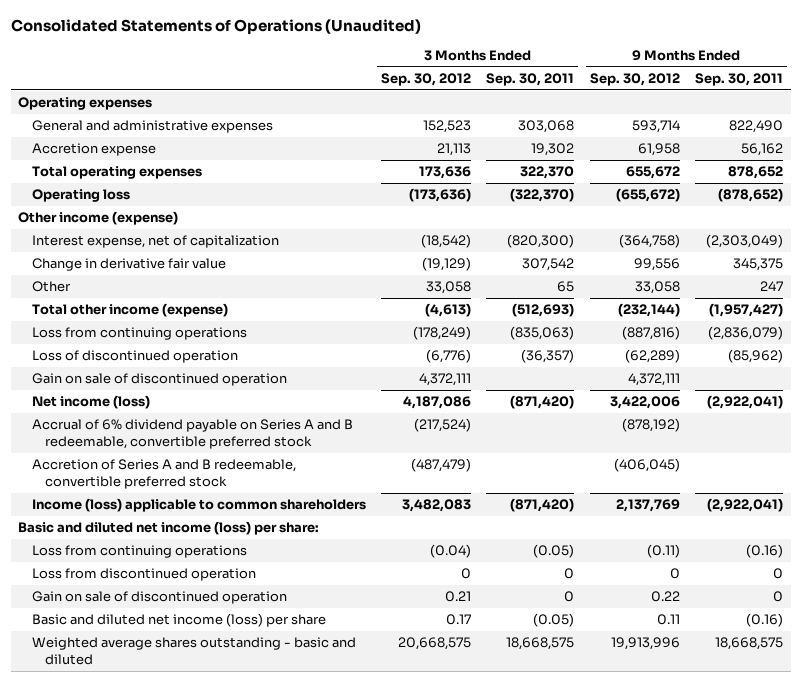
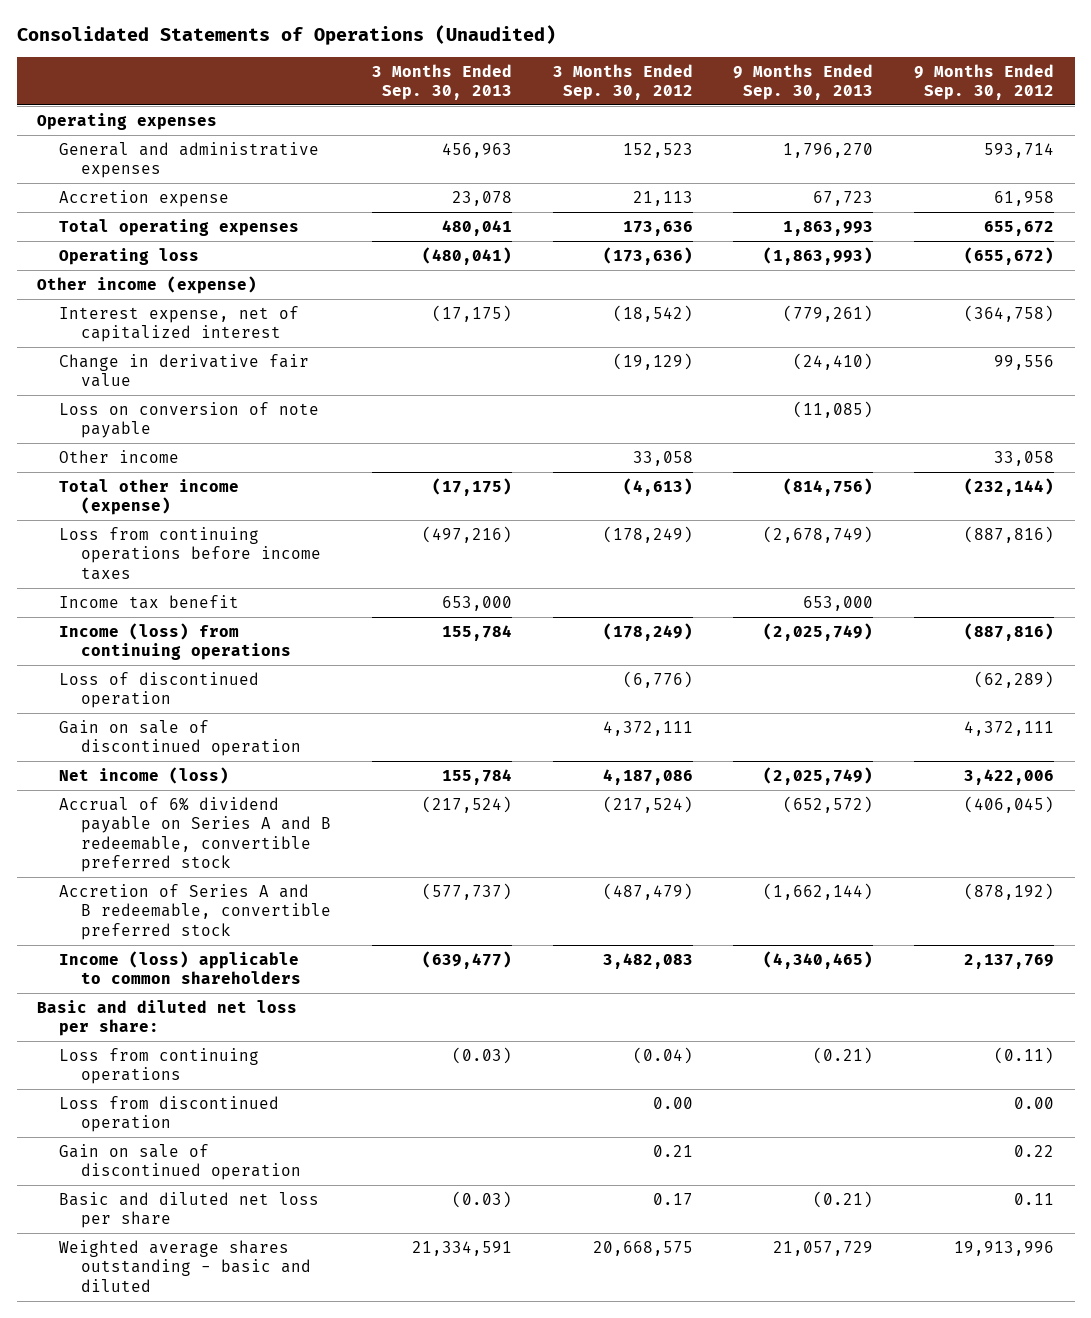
- | 3 Months Ended Sep. 30, 2012 | 3 Months Ended Sep. 30, 2011 | 9 Months Ended Sep. 30, 2012 | 9 Months Ended Sep. 30, 2011
+ | 3 Months Ended Sep. 30, 2013 | 3 Months Ended Sep. 30, 2012 | 9 Months Ended Sep. 30, 2013 | 9 Months Ended Sep. 30, 2012
- Interest expense, net of capitalization | (18,542) | (820,300) | (364,758) | (2,303,049)
+ Interest expense, net of capitalized interest | (17,175) | (18,542) | (779,261) | (364,758)
- Other | 33,058 | 65 | 33,058 | 247
+ Loss on conversion of note payable | | | (11,085) |
+ Other income | | 33,058 | | 33,058
- Loss from continuing operations | (178,249) | (835,063) | (887,816) | (2,836,079)
+ Loss from continuing operations before income taxes | (497,216) | (178,249) | (2,678,749) | (887,816)
+ Income tax benefit | 653,000 | | 653,000 |
+ Income (loss) from continuing operations | 155,784 | (178,249) | (2,025,749) | (887,816)
- Accrual of 6% dividend payable on Series A and B redeemable, convertible preferred stock | (217,524) | | (878,192) |
- Accretion of Series A and B redeemable, convertible preferred stock | (487,479) | | (406,045) |
+ Accrual of 6% dividend payable on Series A and B redeemable, convertible preferred stock | (217,524) | (217,524) | (652,572) | (406,045)
+ Accretion of Series A and B redeemable, convertible preferred stock | (577,737) | (487,479) | (1,662,144) | (878,192)
- Basic and diluted net income (loss) per share:
+ Basic and diluted net loss per share:
- Loss from discontinued operation | 0 | 0 | 0 | 0
+ Loss from discontinued operation | | 0.00 | | 0.00
- Basic and diluted net income (loss) per share | 0.17 | (0.05) | 0.11 | (0.16)
+ Basic and diluted net loss per share | (0.03) | 0.17 | (0.21) | 0.11

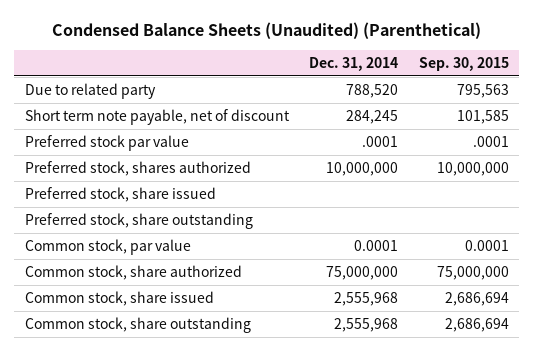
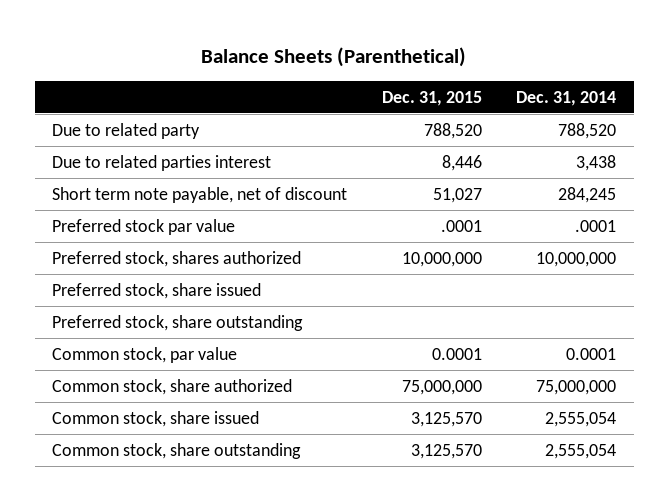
- Condensed Balance Sheets (Unaudited) (Parenthetical)
+ Balance Sheets (Parenthetical)
- | Dec. 31, 2014 | Sep. 30, 2015
+ | Dec. 31, 2015 | Dec. 31, 2014
+ Due to related parties interest | 8,446 | 3,438
- Common stock, share issued | 2,555,968 | 2,686,694
- Common stock, share outstanding | 2,555,968 | 2,686,694
+ Common stock, share issued | 3,125,570 | 2,555,054
+ Common stock, share outstanding | 3,125,570 | 2,555,054

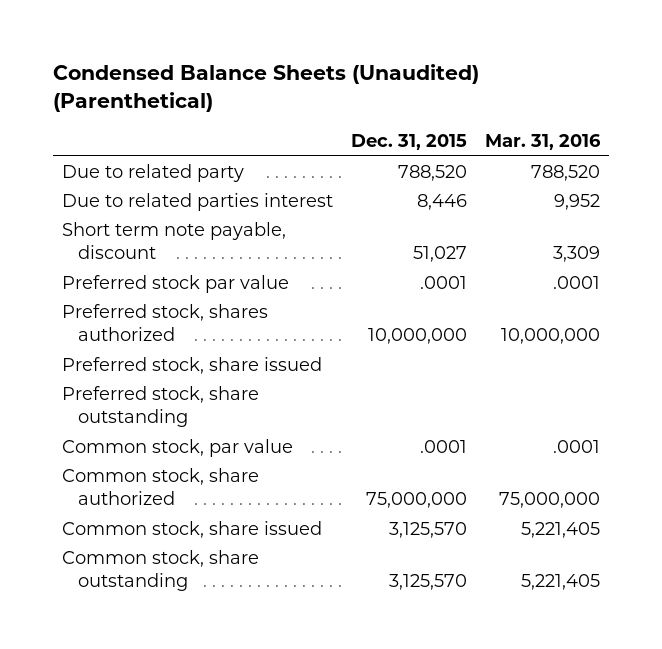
- Balance Sheets (Parenthetical)
+ Condensed Balance Sheets (Unaudited) (Parenthetical)
- | Dec. 31, 2015 | Dec. 31, 2014
+ | Dec. 31, 2015 | Mar. 31, 2016
- Short term note payable, net of discount | 51,027 | 284,245
+ Short term note payable, discount | 51,027 | 3,309
- Common stock, par value | 0.0001 | 0.0001
+ Common stock, par value | .0001 | .0001

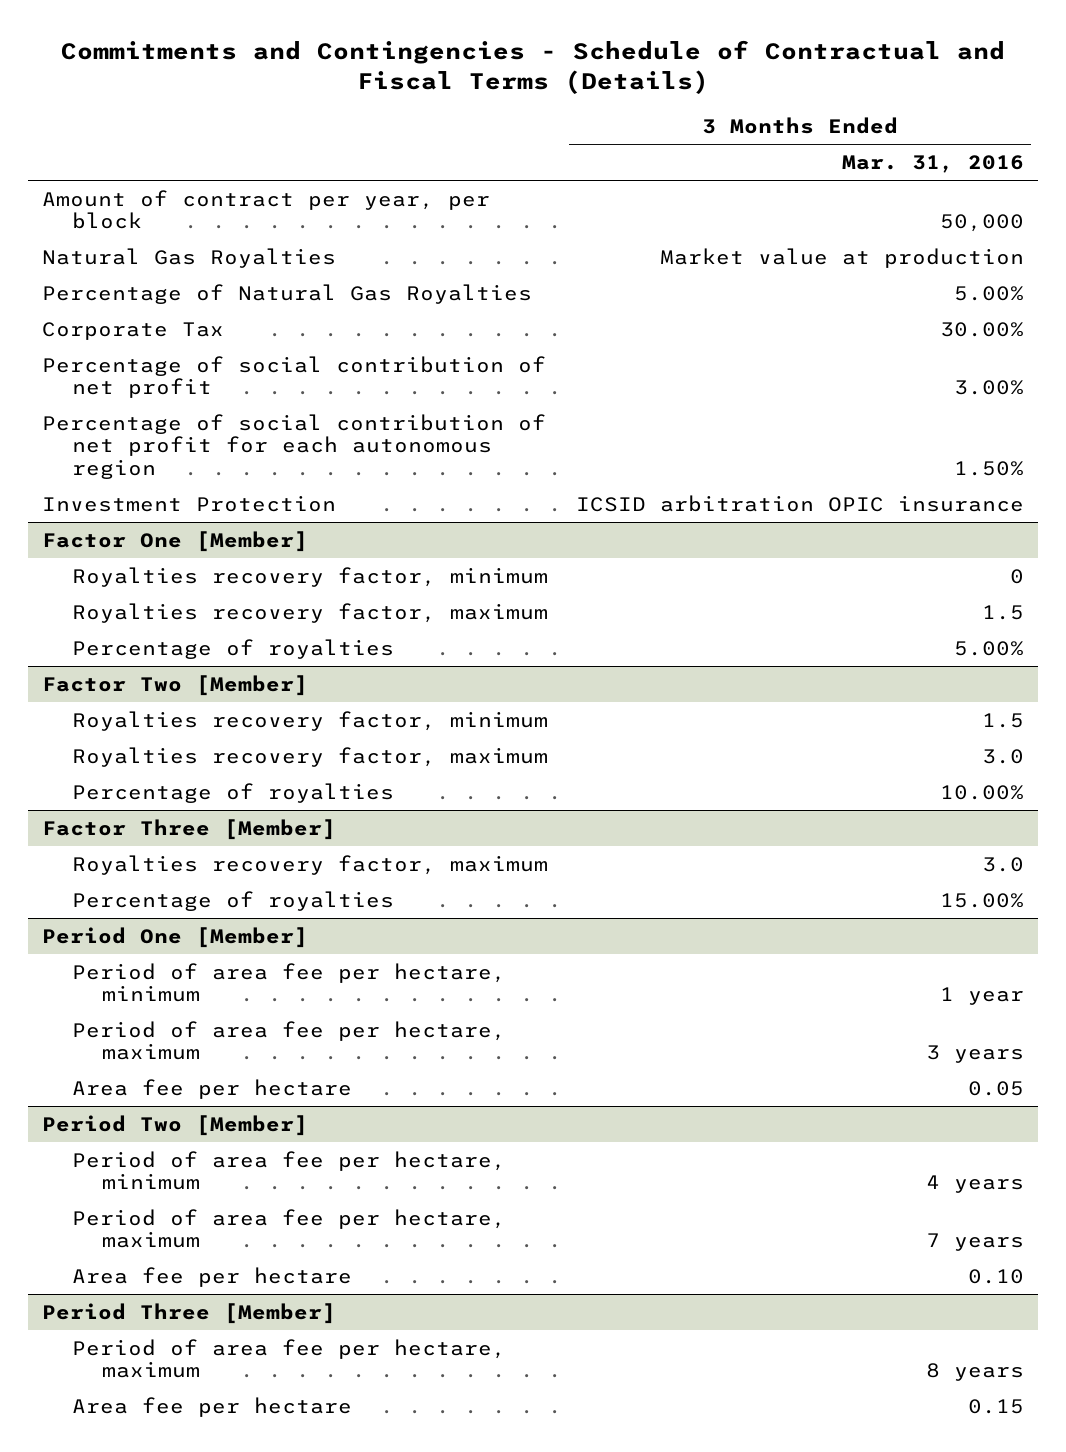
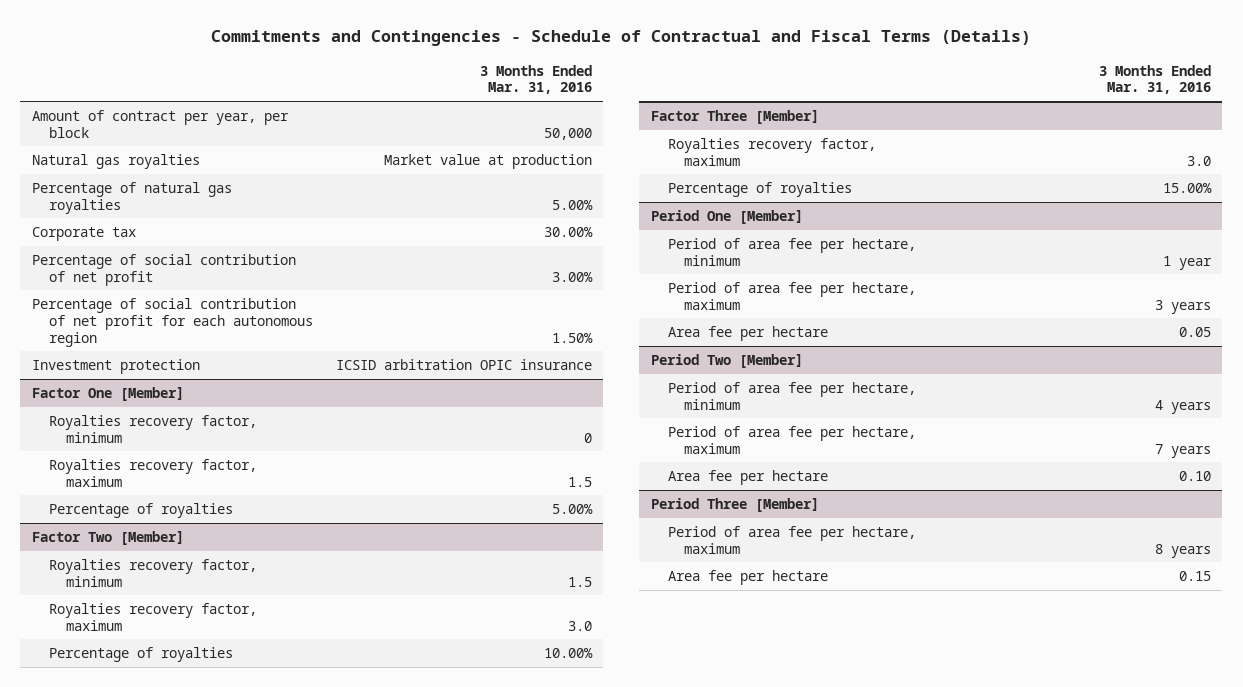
- Natural Gas Royalties | Market value at production
- Percentage of Natural Gas Royalties | 5.00%
- Corporate Tax | 30.00%
+ Natural gas royalties | Market value at production
+ Percentage of natural gas royalties | 5.00%
+ Corporate tax | 30.00%
- Investment Protection | ICSID arbitration OPIC insurance
+ Investment protection | ICSID arbitration OPIC insurance

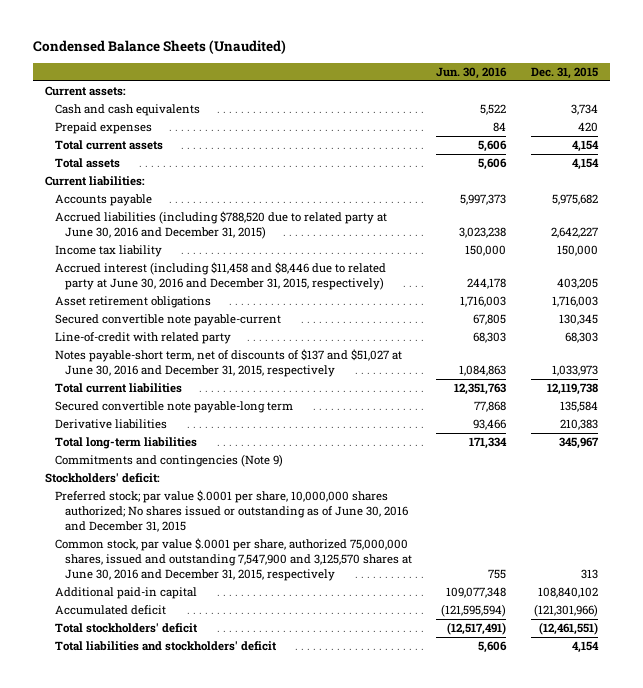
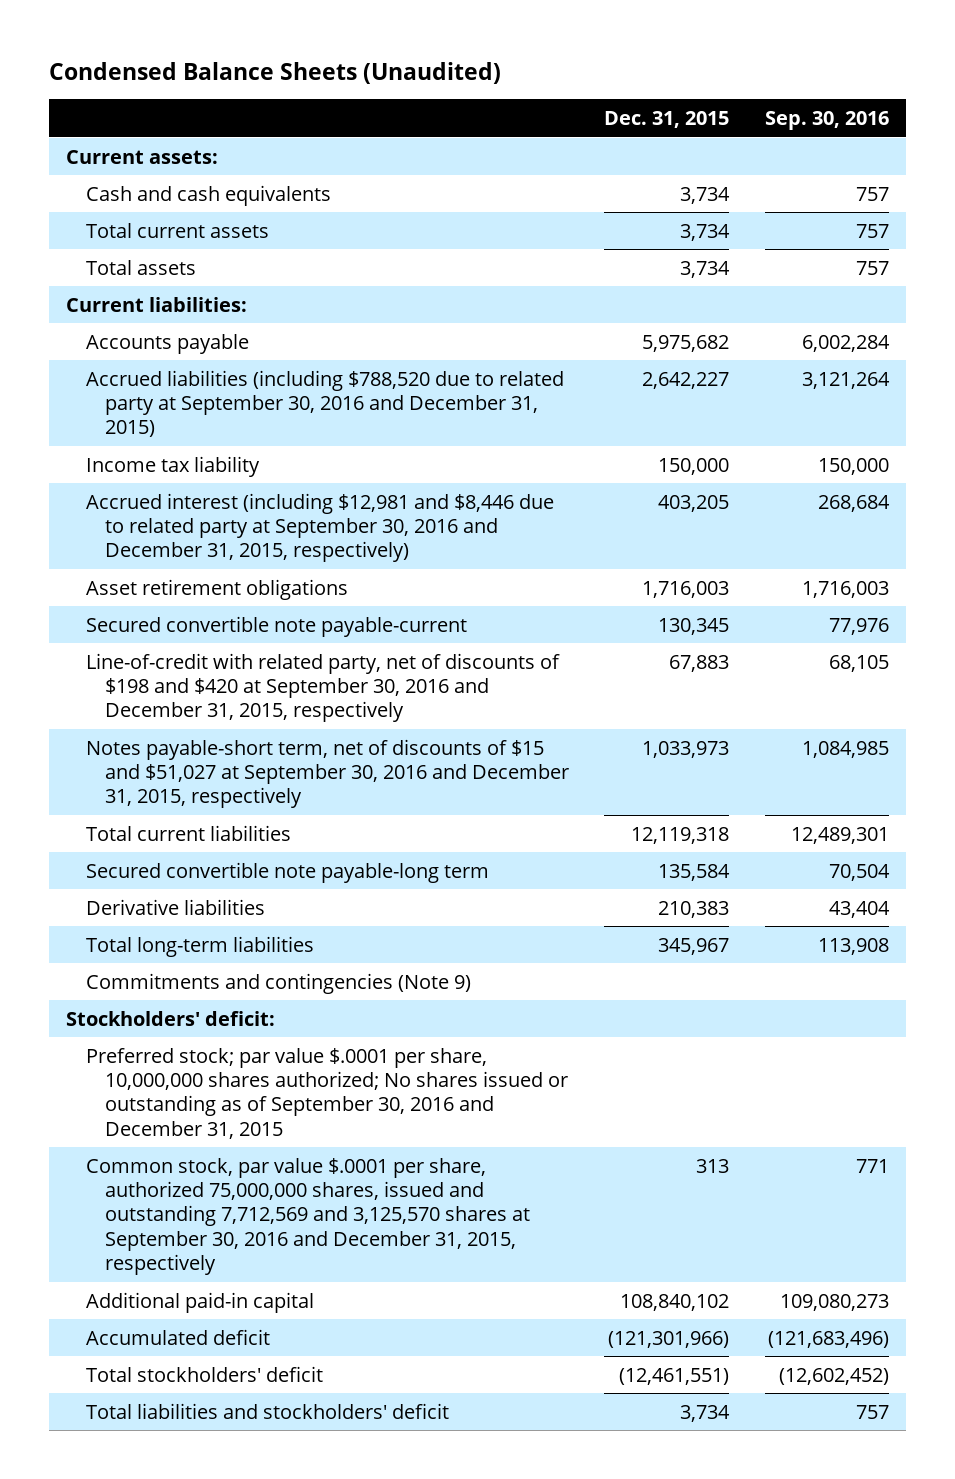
- | Jun. 30, 2016 | Dec. 31, 2015
+ | Dec. 31, 2015 | Sep. 30, 2016
- Prepaid expenses | 84 | 420
- Total current assets | 5,606 | 4,154
- Total assets | 5,606 | 4,154
+ Total current assets | 3,734 | 757
+ Total assets | 3,734 | 757
- Accrued liabilities (including $788,520 due to related party at June 30, 2016 and December 31, 2015) | 3,023,238 | 2,642,227
+ Accrued liabilities (including $788,520 due to related party at September 30, 2016 and December 31, 2015) | 2,642,227 | 3,121,264
- Accrued interest (including $11,458 and $8,446 due to related party at June 30, 2016 and December 31, 2015, respectively) | 244,178 | 403,205
+ Accrued interest (including $12,981 and $8,446 due to related party at September 30, 2016 and December 31, 2015, respectively) | 403,205 | 268,684
- Line-of-credit with related party | 68,303 | 68,303
- Notes payable-short term, net of discounts of $137 and $51,027 at June 30, 2016 and December 31, 2015, respectively | 1,084,863 | 1,033,973
- Total current liabilities | 12,351,763 | 12,119,738
+ Line-of-credit with related party, net of discounts of $198 and $420 at September 30, 2016 and December 31, 2015, respectively | 67,883 | 68,105
+ Notes payable-short term, net of discounts of $15 and $51,027 at September 30, 2016 and December 31, 2015, respectively | 1,033,973 | 1,084,985
+ Total current liabilities | 12,119,318 | 12,489,301
- Preferred stock; par value $.0001 per share, 10,000,000 shares authorized; No shares issued or outstanding as of June 30, 2016 and December 31, 2015
- Common stock, par value $.0001 per share, authorized 75,000,000 shares, issued and outstanding 7,547,900 and 3,125,570 shares at June 30, 2016 and December 31, 2015, respectively | 755 | 313
+ Preferred stock; par value $.0001 per share, 10,000,000 shares authorized; No shares issued or outstanding as of September 30, 2016 and December 31, 2015
+ Common stock, par value $.0001 per share, authorized 75,000,000 shares, issued and outstanding 7,712,569 and 3,125,570 shares at September 30, 2016 and December 31, 2015, respectively | 313 | 771
- Total liabilities and stockholders' deficit | 5,606 | 4,154
+ Total liabilities and stockholders' deficit | 3,734 | 757

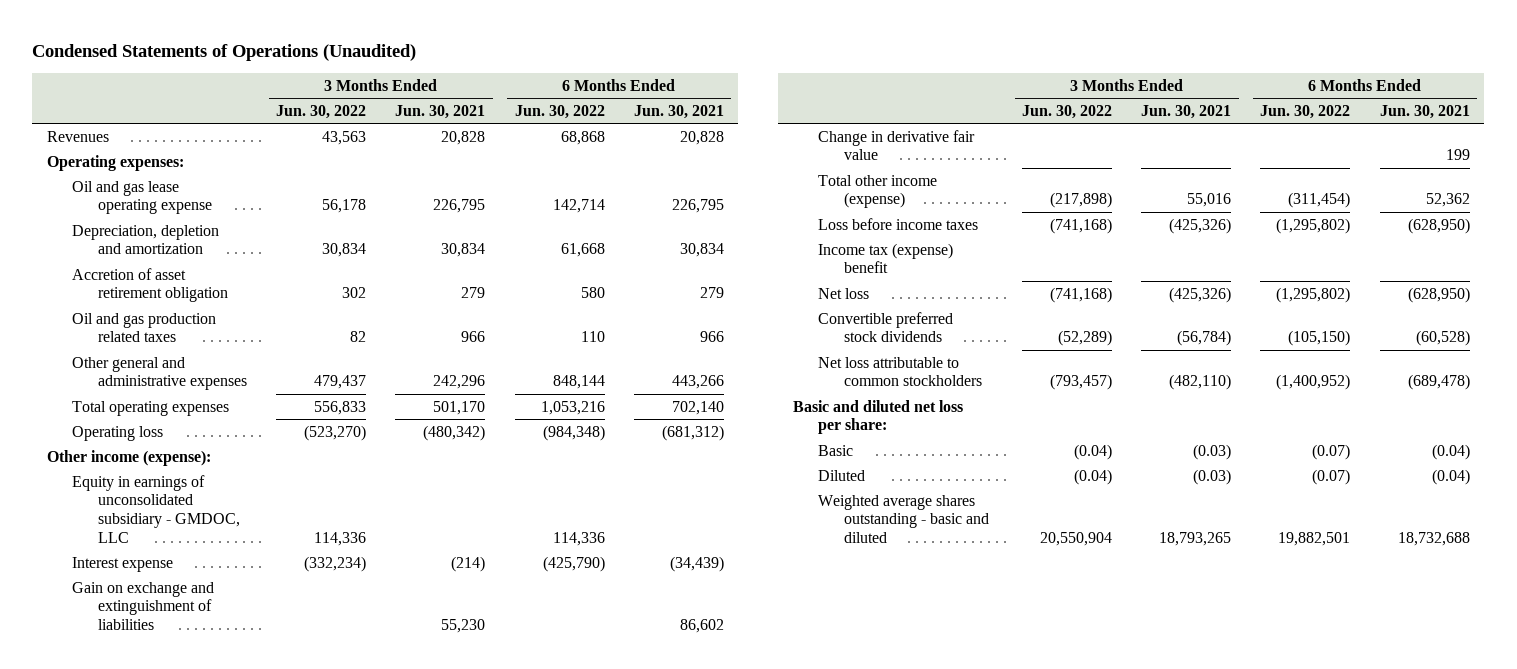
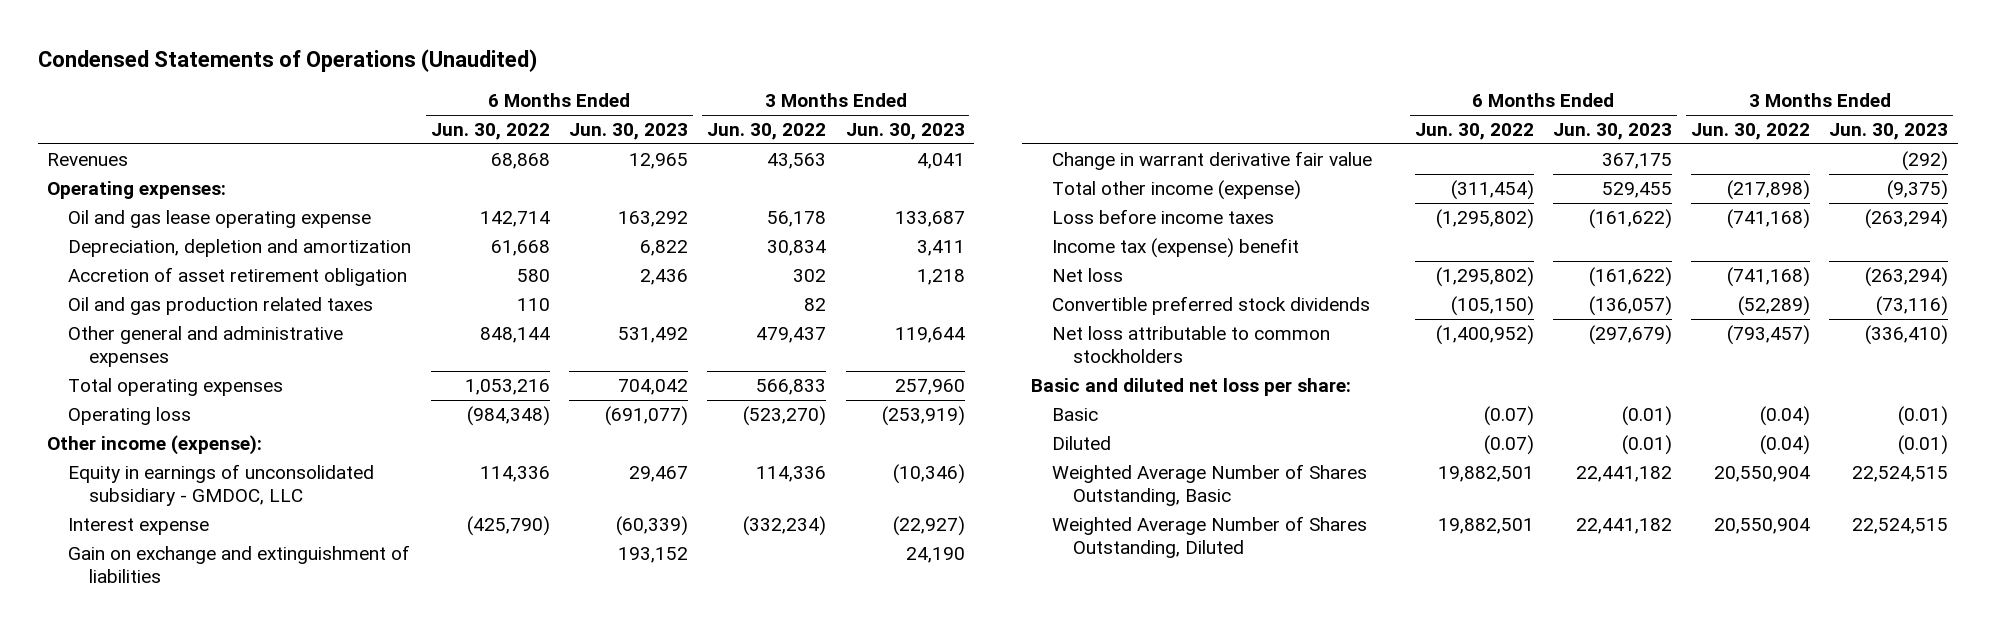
- | 3 Months Ended Jun. 30, 2022 | 3 Months Ended Jun. 30, 2021 | 6 Months Ended Jun. 30, 2022 | 6 Months Ended Jun. 30, 2021
+ | 6 Months Ended Jun. 30, 2022 | 6 Months Ended Jun. 30, 2023 | 3 Months Ended Jun. 30, 2022 | 3 Months Ended Jun. 30, 2023
- Total operating expenses | 556,833 | 501,170 | 1,053,216 | 702,140
+ Total operating expenses | 1,053,216 | 704,042 | 566,833 | 257,960
- Change in derivative fair value | | | | 199
+ Change in warrant derivative fair value | | 367,175 | | (292)
- Weighted average shares outstanding - basic and diluted | 20,550,904 | 18,793,265 | 19,882,501 | 18,732,688
+ Weighted Average Number of Shares Outstanding, Basic | 19,882,501 | 22,441,182 | 20,550,904 | 22,524,515
+ Weighted Average Number of Shares Outstanding, Diluted | 19,882,501 | 22,441,182 | 20,550,904 | 22,524,515

